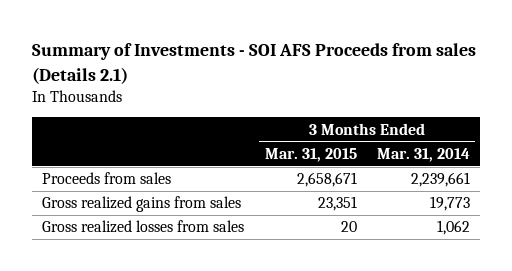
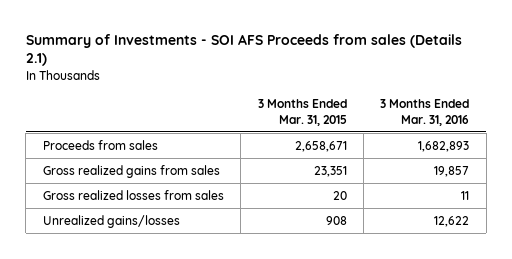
- | 3 Months Ended Mar. 31, 2015 | 3 Months Ended Mar. 31, 2014
+ | 3 Months Ended Mar. 31, 2015 | 3 Months Ended Mar. 31, 2016
+ Unrealized gains/losses | 908 | 12,622

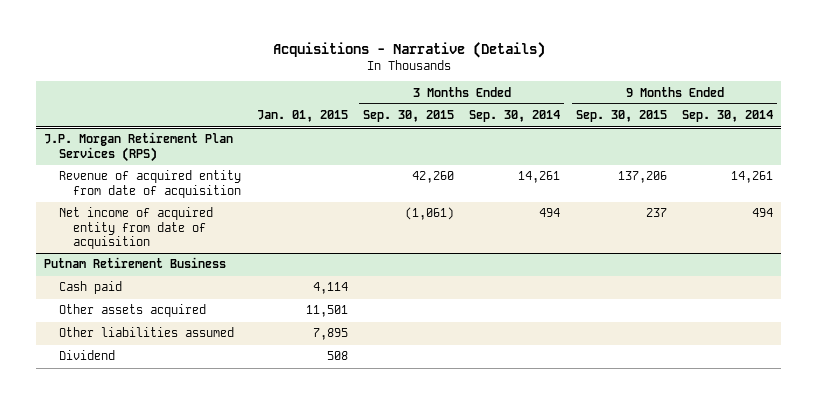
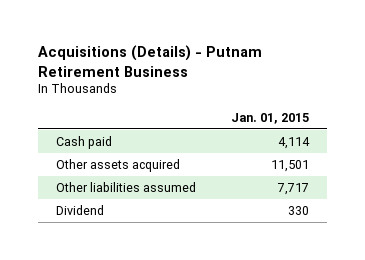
- Acquisitions - Narrative (Details)
+ Acquisitions (Details) - Putnam Retirement Business
- | Jan. 01, 2015 | 3 Months Ended Sep. 30, 2015 | 3 Months Ended Sep. 30, 2014 | 9 Months Ended Sep. 30, 2015 | 9 Months Ended Sep. 30, 2014
+ | Jan. 01, 2015
- J.P. Morgan Retirement Plan Services (RPS)
- Revenue of acquired entity from date of acquisition | | 42,260 | 14,261 | 137,206 | 14,261
- Net income of acquired entity from date of acquisition | | (1,061) | 494 | 237 | 494
- Putnam Retirement Business
- Other liabilities assumed | 7,895 | | | |
- Dividend | 508 | | | |
+ Other liabilities assumed | 7,717
+ Dividend | 330

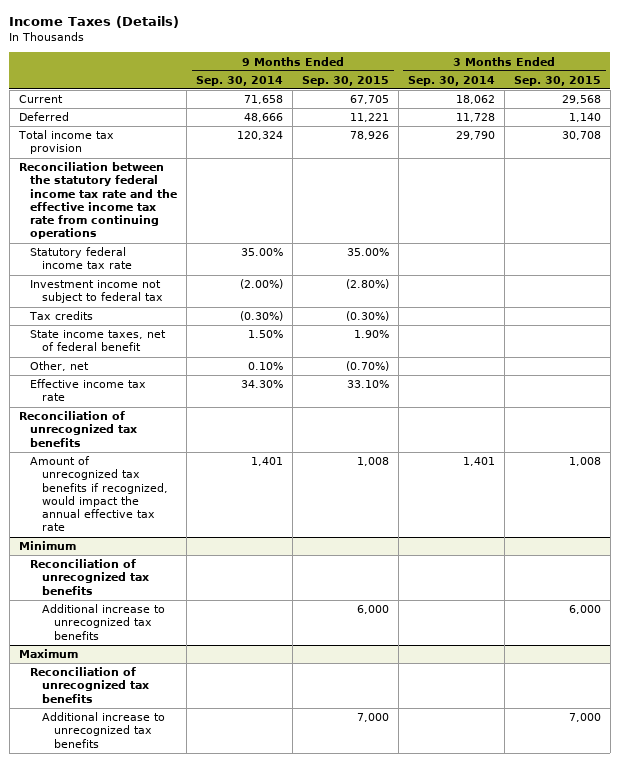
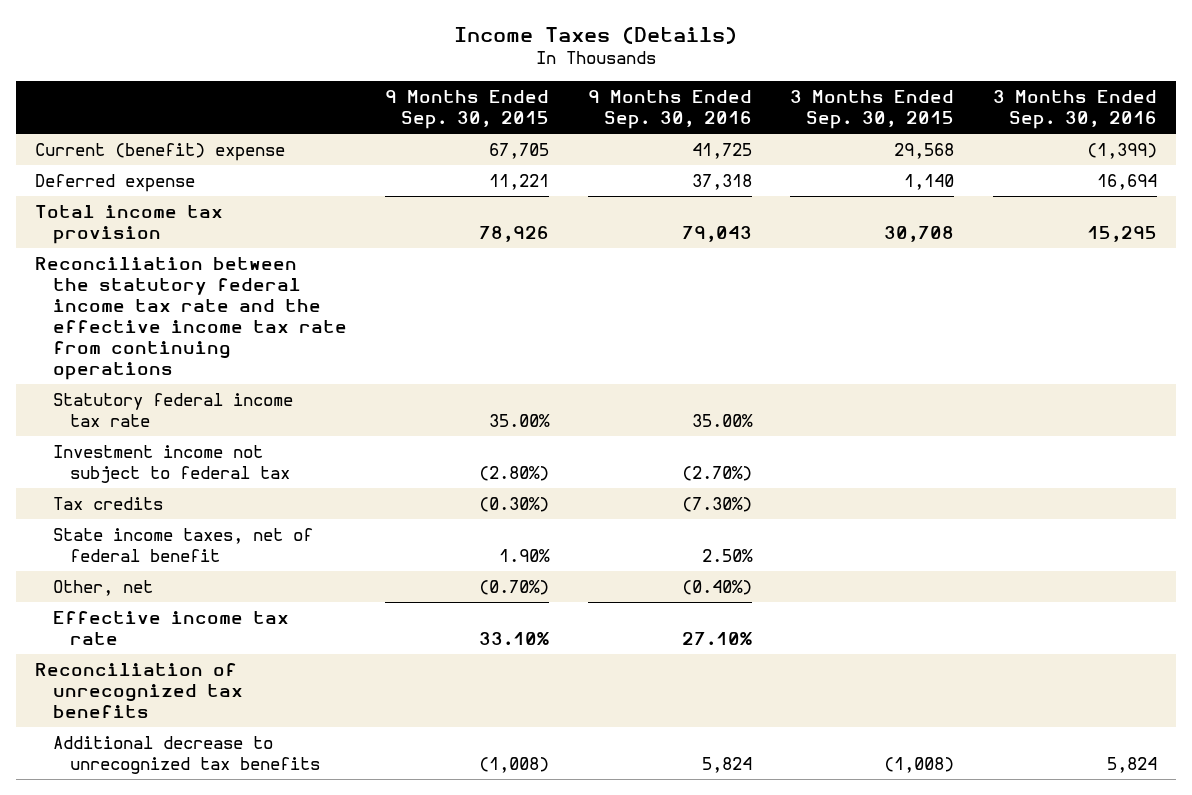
- | 9 Months Ended Sep. 30, 2014 | 9 Months Ended Sep. 30, 2015 | 3 Months Ended Sep. 30, 2014 | 3 Months Ended Sep. 30, 2015
+ | 9 Months Ended Sep. 30, 2015 | 9 Months Ended Sep. 30, 2016 | 3 Months Ended Sep. 30, 2015 | 3 Months Ended Sep. 30, 2016
- Current | 71,658 | 67,705 | 18,062 | 29,568
- Deferred | 48,666 | 11,221 | 11,728 | 1,140
+ Current (benefit) expense | 67,705 | 41,725 | 29,568 | (1,399)
+ Deferred expense | 11,221 | 37,318 | 1,140 | 16,694
- Amount of unrecognized tax benefits if recognized, would impact the annual effective tax rate | 1,401 | 1,008 | 1,401 | 1,008
- Minimum
- Reconciliation of unrecognized tax benefits
- Additional increase to unrecognized tax benefits | | 6,000 | | 6,000
- Maximum
- Reconciliation of unrecognized tax benefits
- Additional increase to unrecognized tax benefits | | 7,000 | | 7,000
+ Additional decrease to unrecognized tax benefits | (1,008) | 5,824 | (1,008) | 5,824

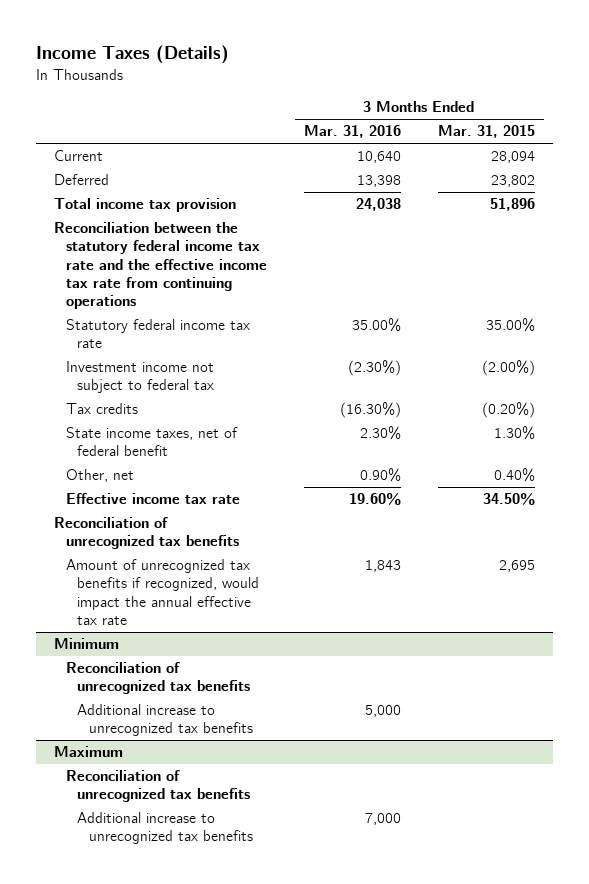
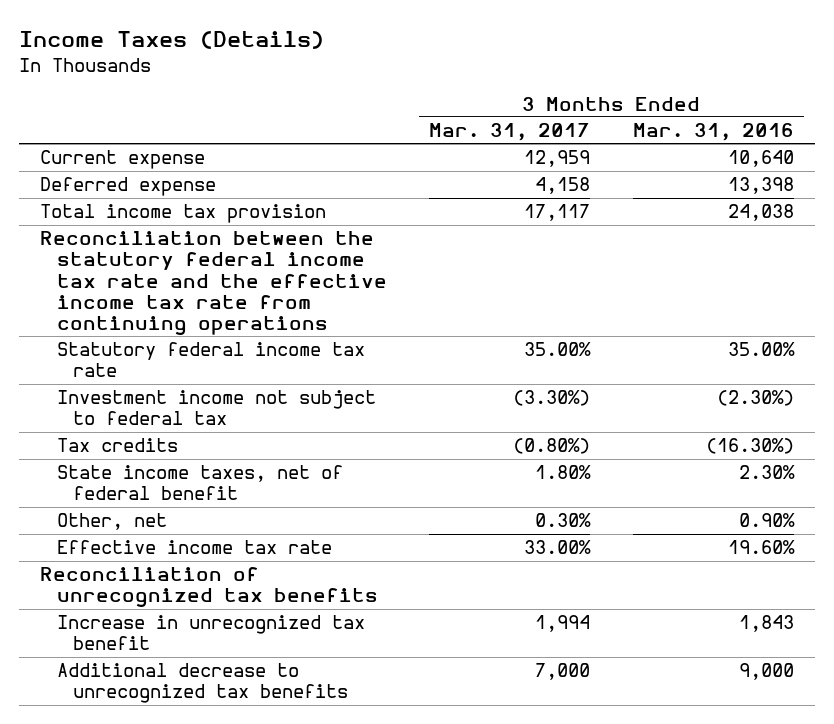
- | 3 Months Ended Mar. 31, 2016 | 3 Months Ended Mar. 31, 2015
+ | 3 Months Ended Mar. 31, 2017 | 3 Months Ended Mar. 31, 2016
- Current | 10,640 | 28,094
- Deferred | 13,398 | 23,802
+ Current expense | 12,959 | 10,640
+ Deferred expense | 4,158 | 13,398
- Amount of unrecognized tax benefits if recognized, would impact the annual effective tax rate | 1,843 | 2,695
- Minimum
- Reconciliation of unrecognized tax benefits
- Additional increase to unrecognized tax benefits | 5,000 |
- Maximum
- Reconciliation of unrecognized tax benefits
- Additional increase to unrecognized tax benefits | 7,000 |
+ Increase in unrecognized tax benefit | 1,994 | 1,843
+ Additional decrease to unrecognized tax benefits | 7,000 | 9,000

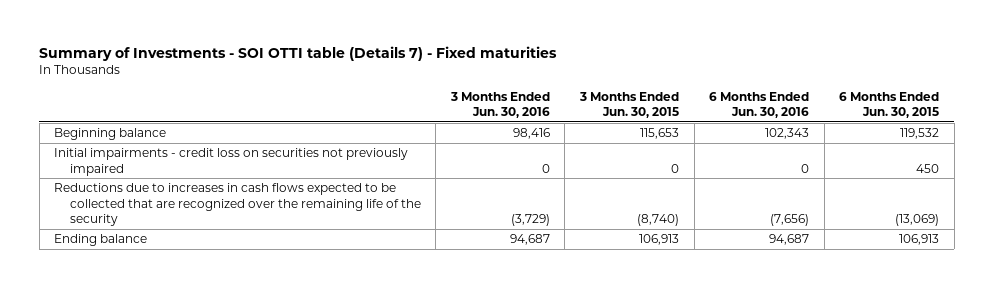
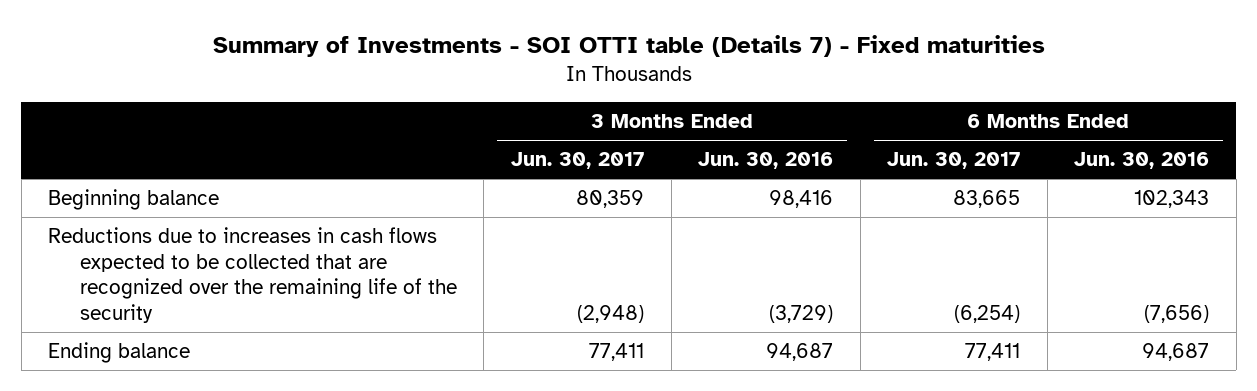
- | 3 Months Ended Jun. 30, 2016 | 3 Months Ended Jun. 30, 2015 | 6 Months Ended Jun. 30, 2016 | 6 Months Ended Jun. 30, 2015
+ | 3 Months Ended Jun. 30, 2017 | 3 Months Ended Jun. 30, 2016 | 6 Months Ended Jun. 30, 2017 | 6 Months Ended Jun. 30, 2016
- Initial impairments - credit loss on securities not previously impaired | 0 | 0 | 0 | 450

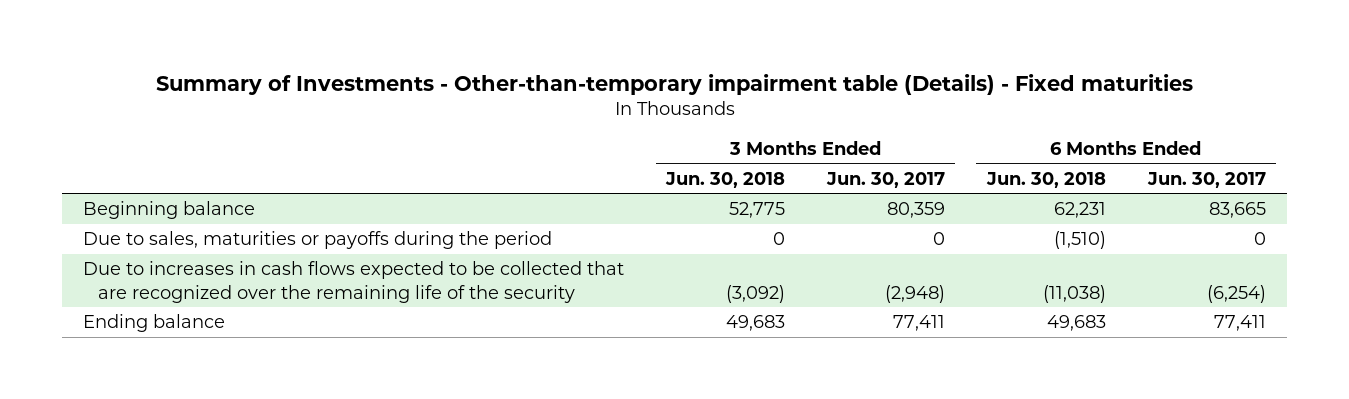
- Summary of Investments - SOI OTTI table (Details 7) - Fixed maturities
+ Summary of Investments - Other-than-temporary impairment table (Details) - Fixed maturities
- | 3 Months Ended Jun. 30, 2017 | 3 Months Ended Jun. 30, 2016 | 6 Months Ended Jun. 30, 2017 | 6 Months Ended Jun. 30, 2016
+ | 3 Months Ended Jun. 30, 2018 | 3 Months Ended Jun. 30, 2017 | 6 Months Ended Jun. 30, 2018 | 6 Months Ended Jun. 30, 2017
- Reductions due to increases in cash flows expected to be collected that are recognized over the remaining life of the security | (2,948) | (3,729) | (6,254) | (7,656)
+ Due to sales, maturities or payoffs during the period | 0 | 0 | (1,510) | 0
+ Due to increases in cash flows expected to be collected that are recognized over the remaining life of the security | (3,092) | (2,948) | (11,038) | (6,254)

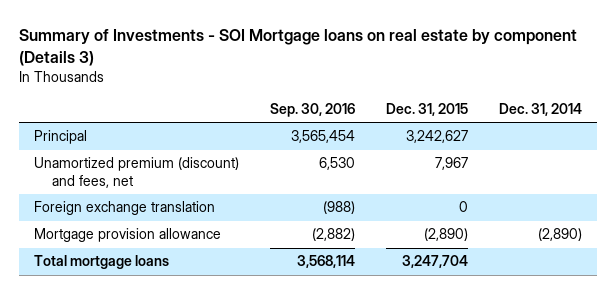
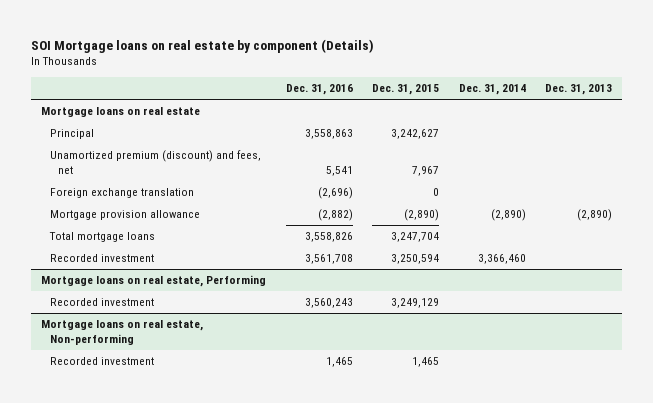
- Summary of Investments - SOI Mortgage loans on real estate by component (Details 3)
+ SOI Mortgage loans on real estate by component (Details)
- | Sep. 30, 2016 | Dec. 31, 2015 | Dec. 31, 2014
+ | Dec. 31, 2016 | Dec. 31, 2015 | Dec. 31, 2014 | Dec. 31, 2013
+ Mortgage loans on real estate
+ Recorded investment | 3,561,708 | 3,250,594 | 3,366,460 |
+ Mortgage loans on real estate, Performing
+ Recorded investment | 3,560,243 | 3,249,129 | |
+ Mortgage loans on real estate, Non-performing
+ Recorded investment | 1,465 | 1,465 | |

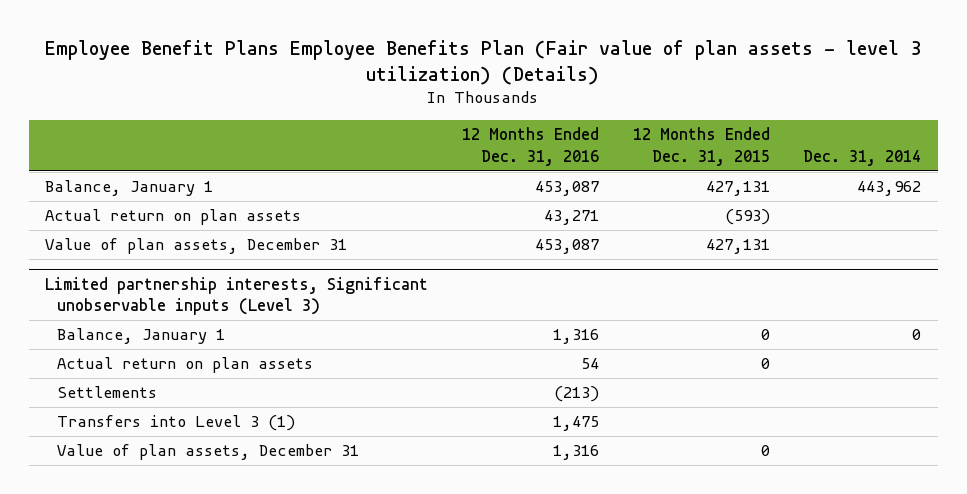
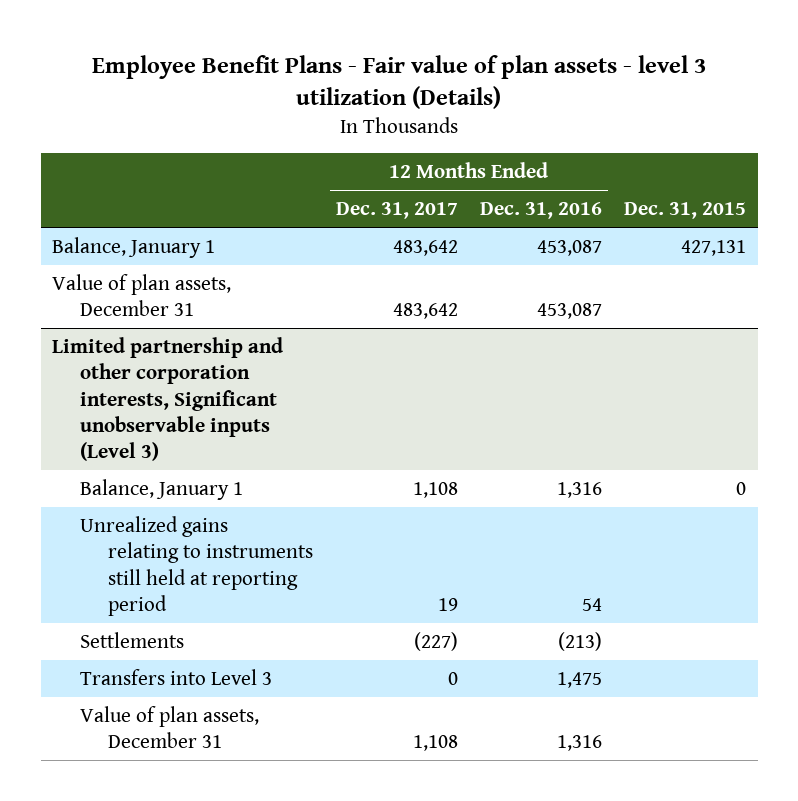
- Employee Benefit Plans Employee Benefits Plan (Fair value of plan assets - level 3 utilization) (Details)
+ Employee Benefit Plans - Fair value of plan assets - level 3 utilization (Details)
- | 12 Months Ended Dec. 31, 2016 | 12 Months Ended Dec. 31, 2015 | Dec. 31, 2014
+ | 12 Months Ended Dec. 31, 2017 | 12 Months Ended Dec. 31, 2016 | Dec. 31, 2015
- Actual return on plan assets | 43,271 | (593) |
- Limited partnership interests, Significant unobservable inputs (Level 3)
+ Limited partnership and other corporation interests, Significant unobservable inputs (Level 3)
- Actual return on plan assets | 54 | 0 |
+ Unrealized gains relating to instruments still held at reporting period | 19 | 54 |
- Transfers into Level 3 (1) | 1,475 | |
+ Transfers into Level 3 | 0 | 1,475 |

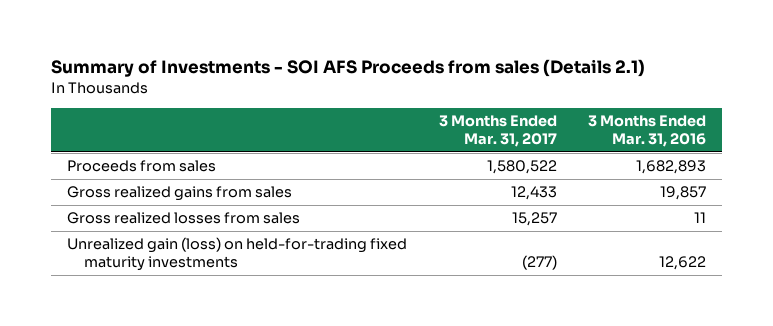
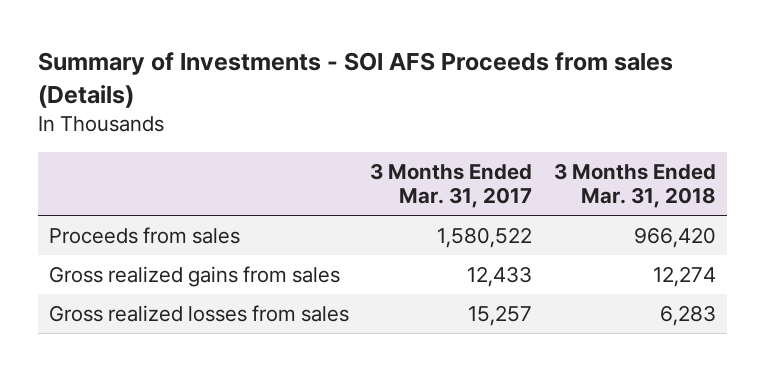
- Summary of Investments - SOI AFS Proceeds from sales (Details 2.1)
+ Summary of Investments - SOI AFS Proceeds from sales (Details)
- | 3 Months Ended Mar. 31, 2017 | 3 Months Ended Mar. 31, 2016
+ | 3 Months Ended Mar. 31, 2017 | 3 Months Ended Mar. 31, 2018
- Unrealized gain (loss) on held-for-trading fixed maturity investments | (277) | 12,622

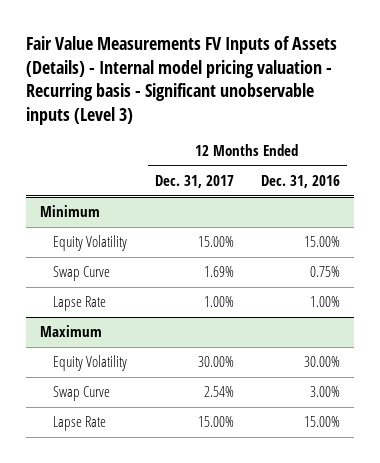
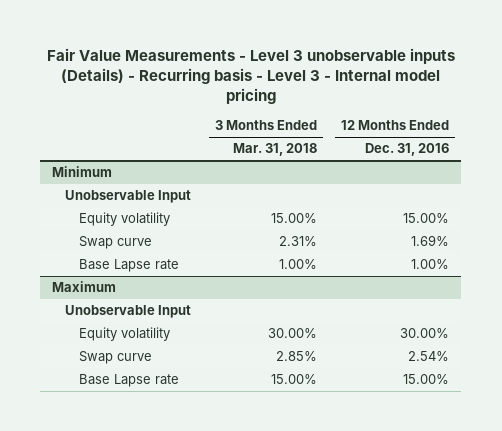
- Fair Value Measurements FV Inputs of Assets (Details) - Internal model pricing valuation - Recurring basis - Significant unobservable inputs (Level 3)
+ Fair Value Measurements - Level 3 unobservable inputs (Details) - Recurring basis - Level 3 - Internal model pricing
- | 12 Months Ended Dec. 31, 2017 | 12 Months Ended Dec. 31, 2016
+ | 3 Months Ended Mar. 31, 2018 | 12 Months Ended Dec. 31, 2016
@ Minimum
- Equity Volatility | 15.00% | 15.00%
- Swap Curve | 1.69% | 0.75%
- Lapse Rate | 1.00% | 1.00%
+ Unobservable Input
+ Equity volatility | 15.00% | 15.00%
+ Swap curve | 2.31% | 1.69%
+ Base Lapse rate | 1.00% | 1.00%
@ Maximum
- Equity Volatility | 30.00% | 30.00%
- Swap Curve | 2.54% | 3.00%
- Lapse Rate | 15.00% | 15.00%
+ Unobservable Input
+ Equity volatility | 30.00% | 30.00%
+ Swap curve | 2.85% | 2.54%
+ Base Lapse rate | 15.00% | 15.00%

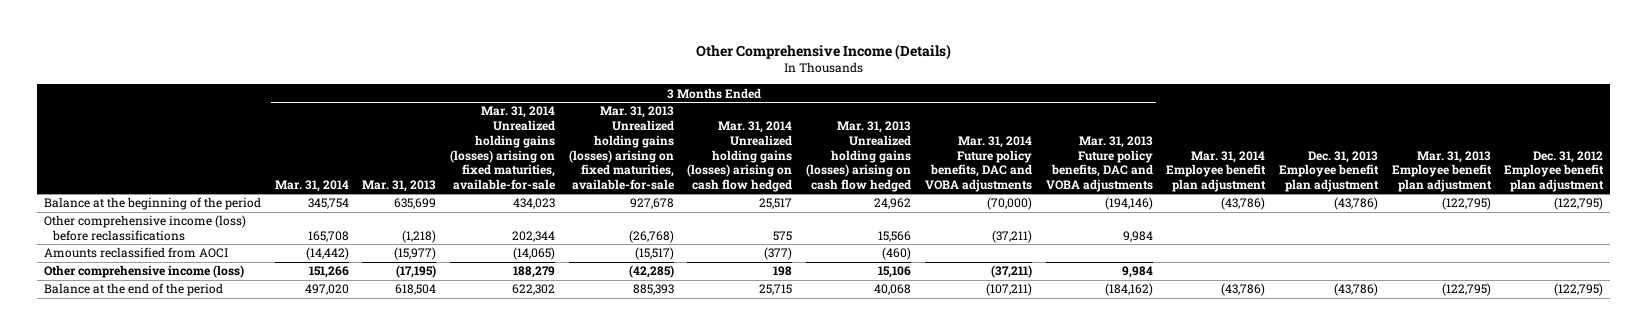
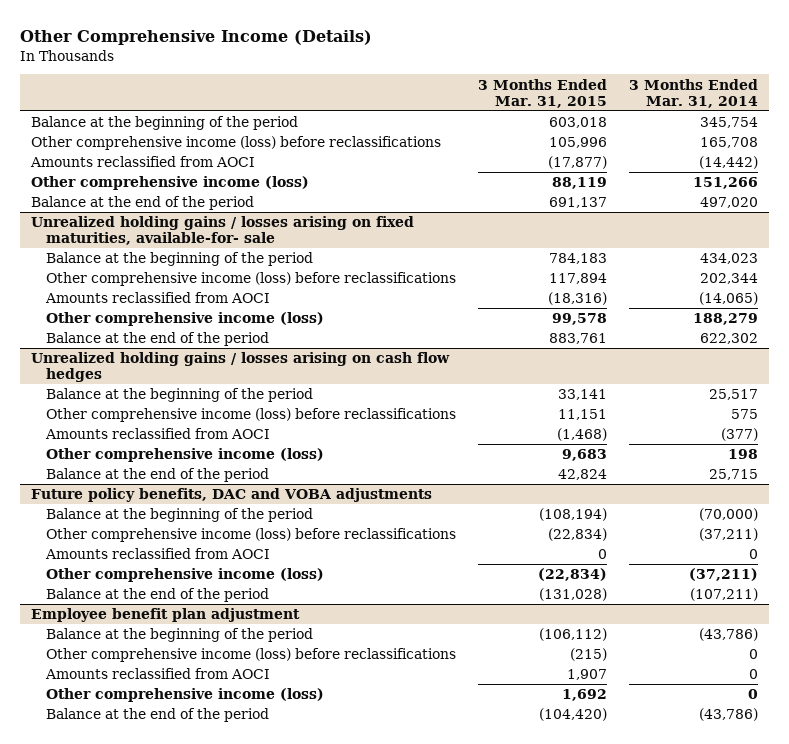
- | 3 Months Ended Mar. 31, 2014 | 3 Months Ended Mar. 31, 2013 | 3 Months Ended Mar. 31, 2014 Unrealized holding gains (losses) arising on fixed maturities, available-for-sale | 3 Months Ended Mar. 31, 2013 Unrealized holding gains (losses) arising on fixed maturities, available-for-sale | 3 Months Ended Mar. 31, 2014 Unrealized holding gains (losses) arising on cash flow hedged | 3 Months Ended Mar. 31, 2013 Unrealized holding gains (losses) arising on cash flow hedged | 3 Months Ended Mar. 31, 2014 Future policy benefits, DAC and VOBA adjustments | 3 Months Ended Mar. 31, 2013 Future policy benefits, DAC and VOBA adjustments | Mar. 31, 2014 Employee benefit plan adjustment | Dec. 31, 2013 Employee benefit plan adjustment | Mar. 31, 2013 Employee benefit plan adjustment | Dec. 31, 2012 Employee benefit plan adjustment
+ | 3 Months Ended Mar. 31, 2015 | 3 Months Ended Mar. 31, 2014
+ Unrealized holding gains / losses arising on fixed maturities, available-for- sale
+ Balance at the beginning of the period | 784,183 | 434,023
+ Other comprehensive income (loss) before reclassifications | 117,894 | 202,344
+ Amounts reclassified from AOCI | (18,316) | (14,065)
+ Other comprehensive income (loss) | 99,578 | 188,279
+ Balance at the end of the period | 883,761 | 622,302
+ Unrealized holding gains / losses arising on cash flow hedges
+ Balance at the beginning of the period | 33,141 | 25,517
+ Other comprehensive income (loss) before reclassifications | 11,151 | 575
+ Amounts reclassified from AOCI | (1,468) | (377)
+ Other comprehensive income (loss) | 9,683 | 198
+ Balance at the end of the period | 42,824 | 25,715
+ Future policy benefits, DAC and VOBA adjustments
+ Balance at the beginning of the period | (108,194) | (70,000)
+ Other comprehensive income (loss) before reclassifications | (22,834) | (37,211)
+ Amounts reclassified from AOCI | 0 | 0
+ Other comprehensive income (loss) | (22,834) | (37,211)
+ Balance at the end of the period | (131,028) | (107,211)
+ Employee benefit plan adjustment
+ Balance at the beginning of the period | (106,112) | (43,786)
+ Other comprehensive income (loss) before reclassifications | (215) | 0
+ Amounts reclassified from AOCI | 1,907 | 0
+ Other comprehensive income (loss) | 1,692 | 0
+ Balance at the end of the period | (104,420) | (43,786)

